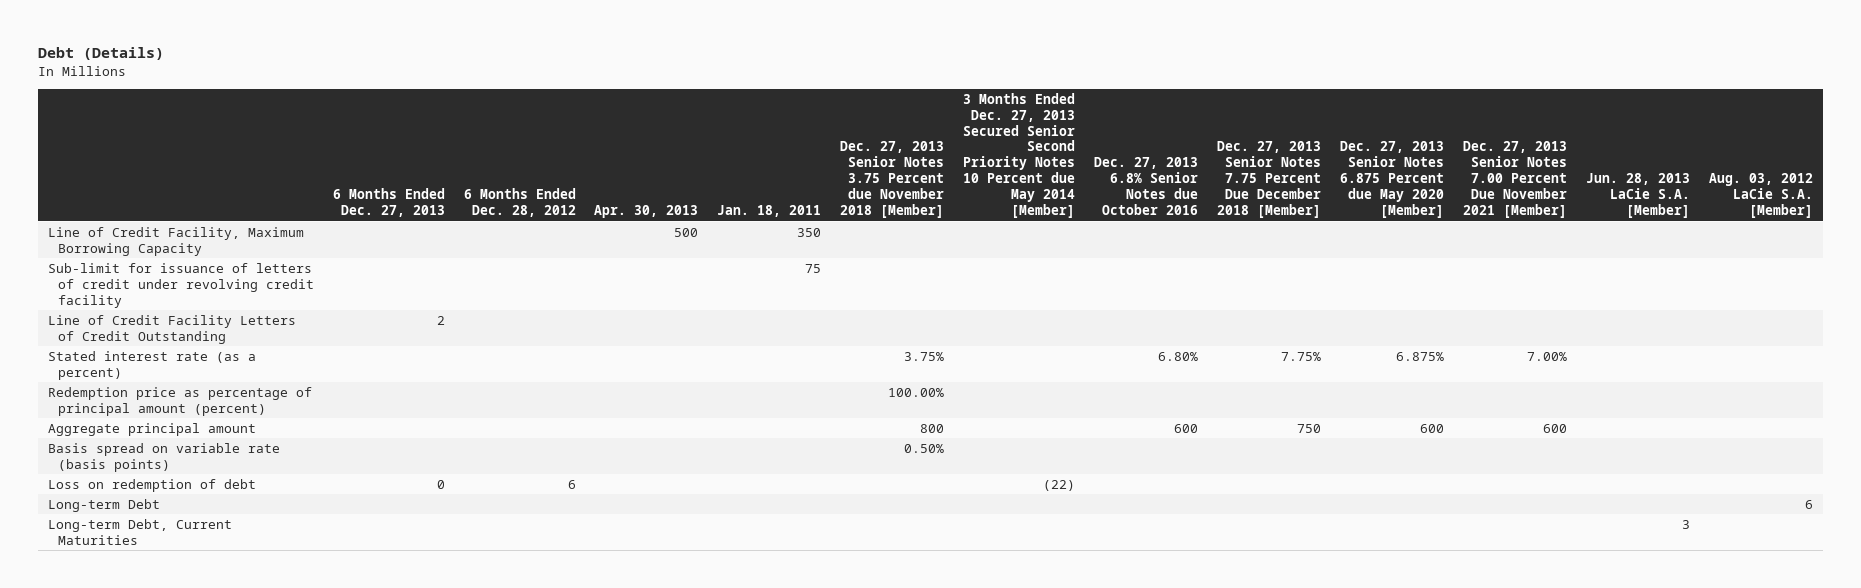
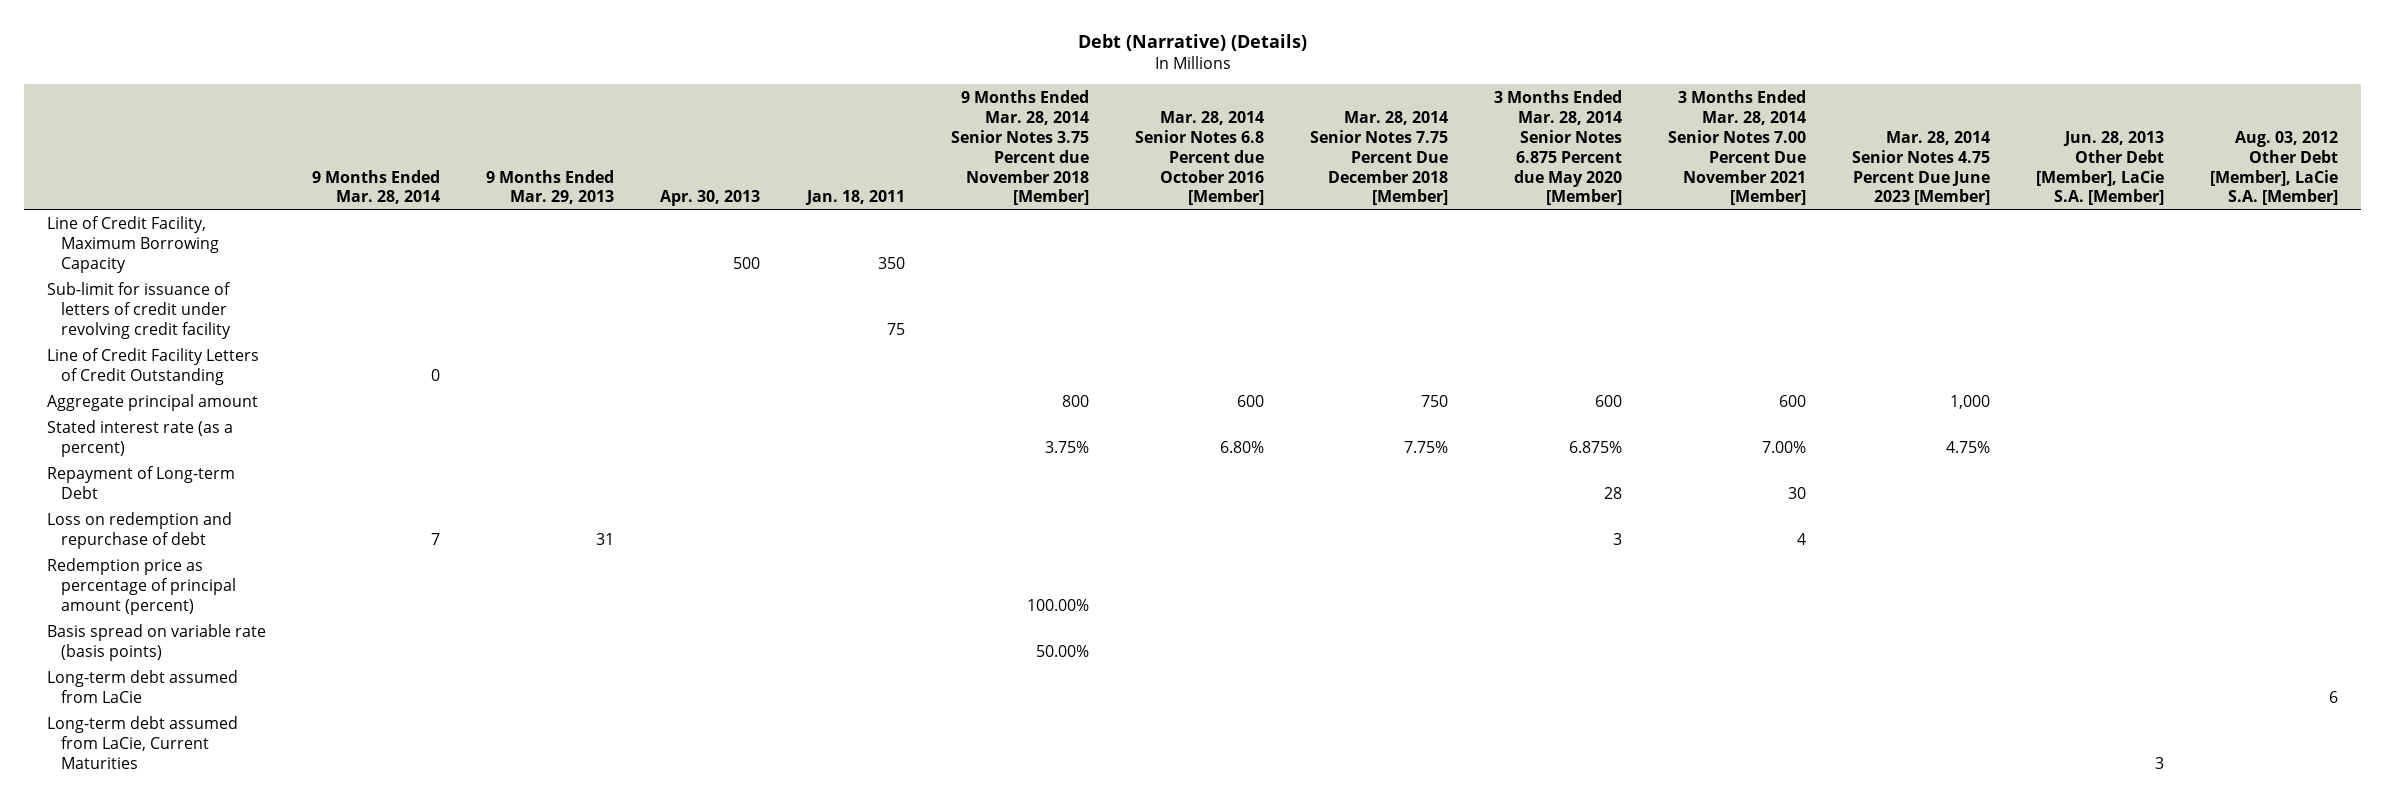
- Debt (Details)
+ Debt (Narrative) (Details)
- | 6 Months Ended Dec. 27, 2013 | 6 Months Ended Dec. 28, 2012 | Apr. 30, 2013 | Jan. 18, 2011 | Dec. 27, 2013 Senior Notes 3.75 Percent due November 2018 [Member] | 3 Months Ended Dec. 27, 2013 Secured Senior Second Priority Notes 10 Percent due May 2014 [Member] | Dec. 27, 2013 6.8% Senior Notes due October 2016 | Dec. 27, 2013 Senior Notes 7.75 Percent Due December 2018 [Member] | Dec. 27, 2013 Senior Notes 6.875 Percent due May 2020 [Member] | Dec. 27, 2013 Senior Notes 7.00 Percent Due November 2021 [Member] | Jun. 28, 2013 LaCie S.A. [Member] | Aug. 03, 2012 LaCie S.A. [Member]
+ | 9 Months Ended Mar. 28, 2014 | 9 Months Ended Mar. 29, 2013 | Apr. 30, 2013 | Jan. 18, 2011 | 9 Months Ended Mar. 28, 2014 Senior Notes 3.75 Percent due November 2018 [Member] | Mar. 28, 2014 Senior Notes 6.8 Percent due October 2016 [Member] | Mar. 28, 2014 Senior Notes 7.75 Percent Due December 2018 [Member] | 3 Months Ended Mar. 28, 2014 Senior Notes 6.875 Percent due May 2020 [Member] | 3 Months Ended Mar. 28, 2014 Senior Notes 7.00 Percent Due November 2021 [Member] | Mar. 28, 2014 Senior Notes 4.75 Percent Due June 2023 [Member] | Jun. 28, 2013 Other Debt [Member], LaCie S.A. [Member] | Aug. 03, 2012 Other Debt [Member], LaCie S.A. [Member]
moved up: Aggregate principal amount | | | | | 800 | 600 | 750 | 600 | 600 | 1,000 | |
+ Repayment of Long-term Debt | | | | | | | | 28 | 30 | | |
+ Loss on redemption and repurchase of debt | 7 | 31 | | | | | | 3 | 4 | | |
- Loss on redemption of debt | 0 | 6 | | | | (22) | | | | | |
- Long-term Debt | | | | | | | | | | | | 6
- Long-term Debt, Current Maturities | | | | | | | | | | | 3 |
+ Long-term debt assumed from LaCie | | | | | | | | | | | | 6
+ Long-term debt assumed from LaCie, Current Maturities | | | | | | | | | | | 3 |

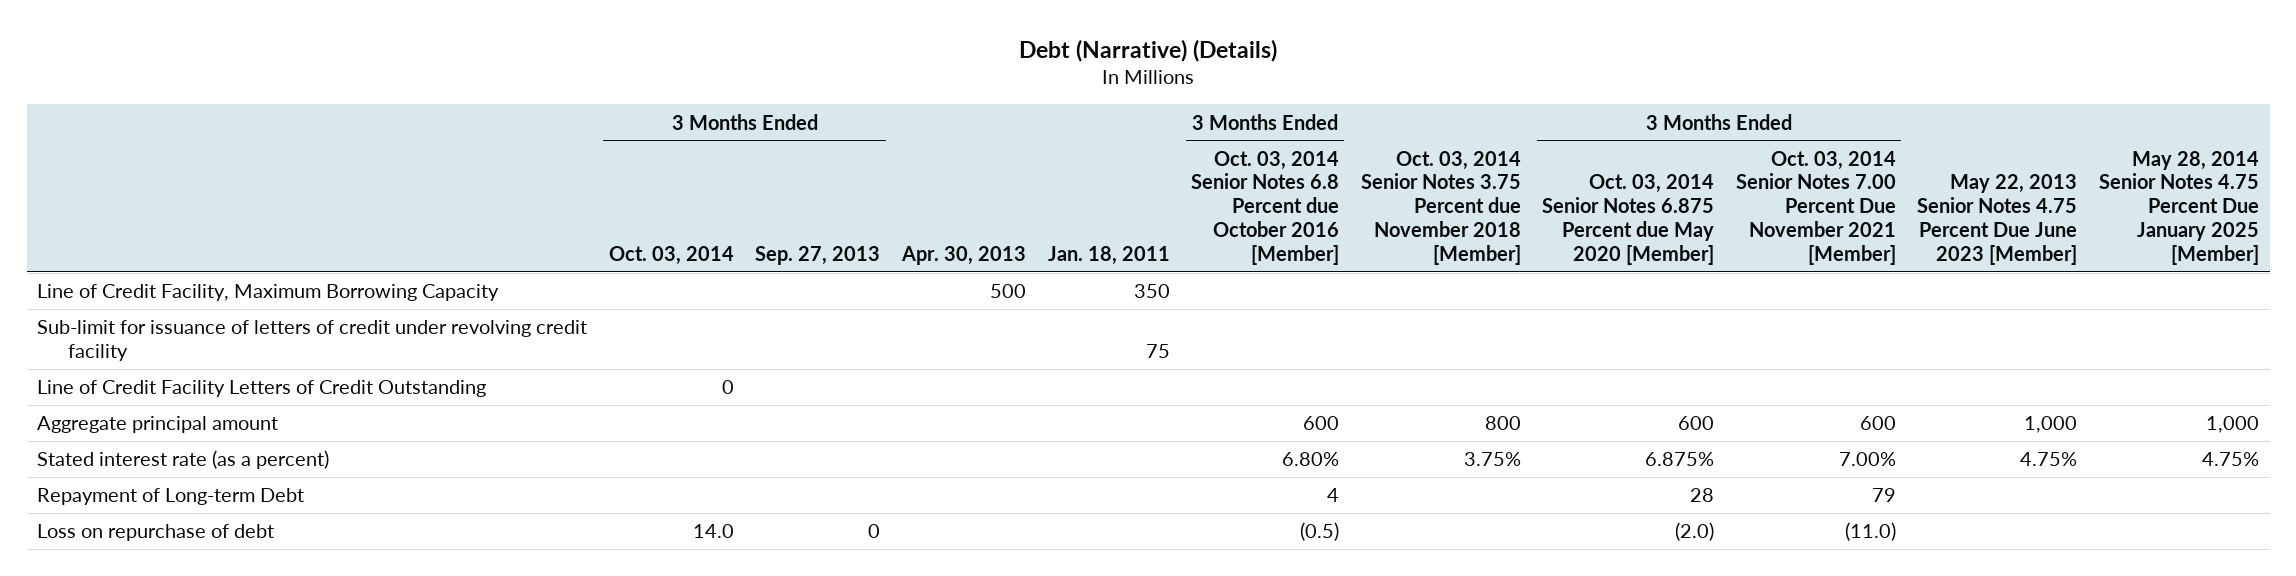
- | 9 Months Ended Mar. 28, 2014 | 9 Months Ended Mar. 29, 2013 | Apr. 30, 2013 | Jan. 18, 2011 | 9 Months Ended Mar. 28, 2014 Senior Notes 3.75 Percent due November 2018 [Member] | Mar. 28, 2014 Senior Notes 6.8 Percent due October 2016 [Member] | Mar. 28, 2014 Senior Notes 7.75 Percent Due December 2018 [Member] | 3 Months Ended Mar. 28, 2014 Senior Notes 6.875 Percent due May 2020 [Member] | 3 Months Ended Mar. 28, 2014 Senior Notes 7.00 Percent Due November 2021 [Member] | Mar. 28, 2014 Senior Notes 4.75 Percent Due June 2023 [Member] | Jun. 28, 2013 Other Debt [Member], LaCie S.A. [Member] | Aug. 03, 2012 Other Debt [Member], LaCie S.A. [Member]
+ | 3 Months Ended Oct. 03, 2014 | 3 Months Ended Sep. 27, 2013 | Apr. 30, 2013 | Jan. 18, 2011 | 3 Months Ended Oct. 03, 2014 Senior Notes 6.8 Percent due October 2016 [Member] | Oct. 03, 2014 Senior Notes 3.75 Percent due November 2018 [Member] | 3 Months Ended Oct. 03, 2014 Senior Notes 6.875 Percent due May 2020 [Member] | 3 Months Ended Oct. 03, 2014 Senior Notes 7.00 Percent Due November 2021 [Member] | May 22, 2013 Senior Notes 4.75 Percent Due June 2023 [Member] | May 28, 2014 Senior Notes 4.75 Percent Due January 2025 [Member]
- Loss on redemption and repurchase of debt | 7 | 31 | | | | | | 3 | 4 | | |
- Redemption price as percentage of principal amount (percent) | | | | | 100.00% | | | | | | |
- Basis spread on variable rate (basis points) | | | | | 50.00% | | | | | | |
- Long-term debt assumed from LaCie | | | | | | | | | | | | 6
- Long-term debt assumed from LaCie, Current Maturities | | | | | | | | | | | 3 |
+ Loss on repurchase of debt | 14.0 | 0 | | | (0.5) | | (2.0) | (11.0) | |

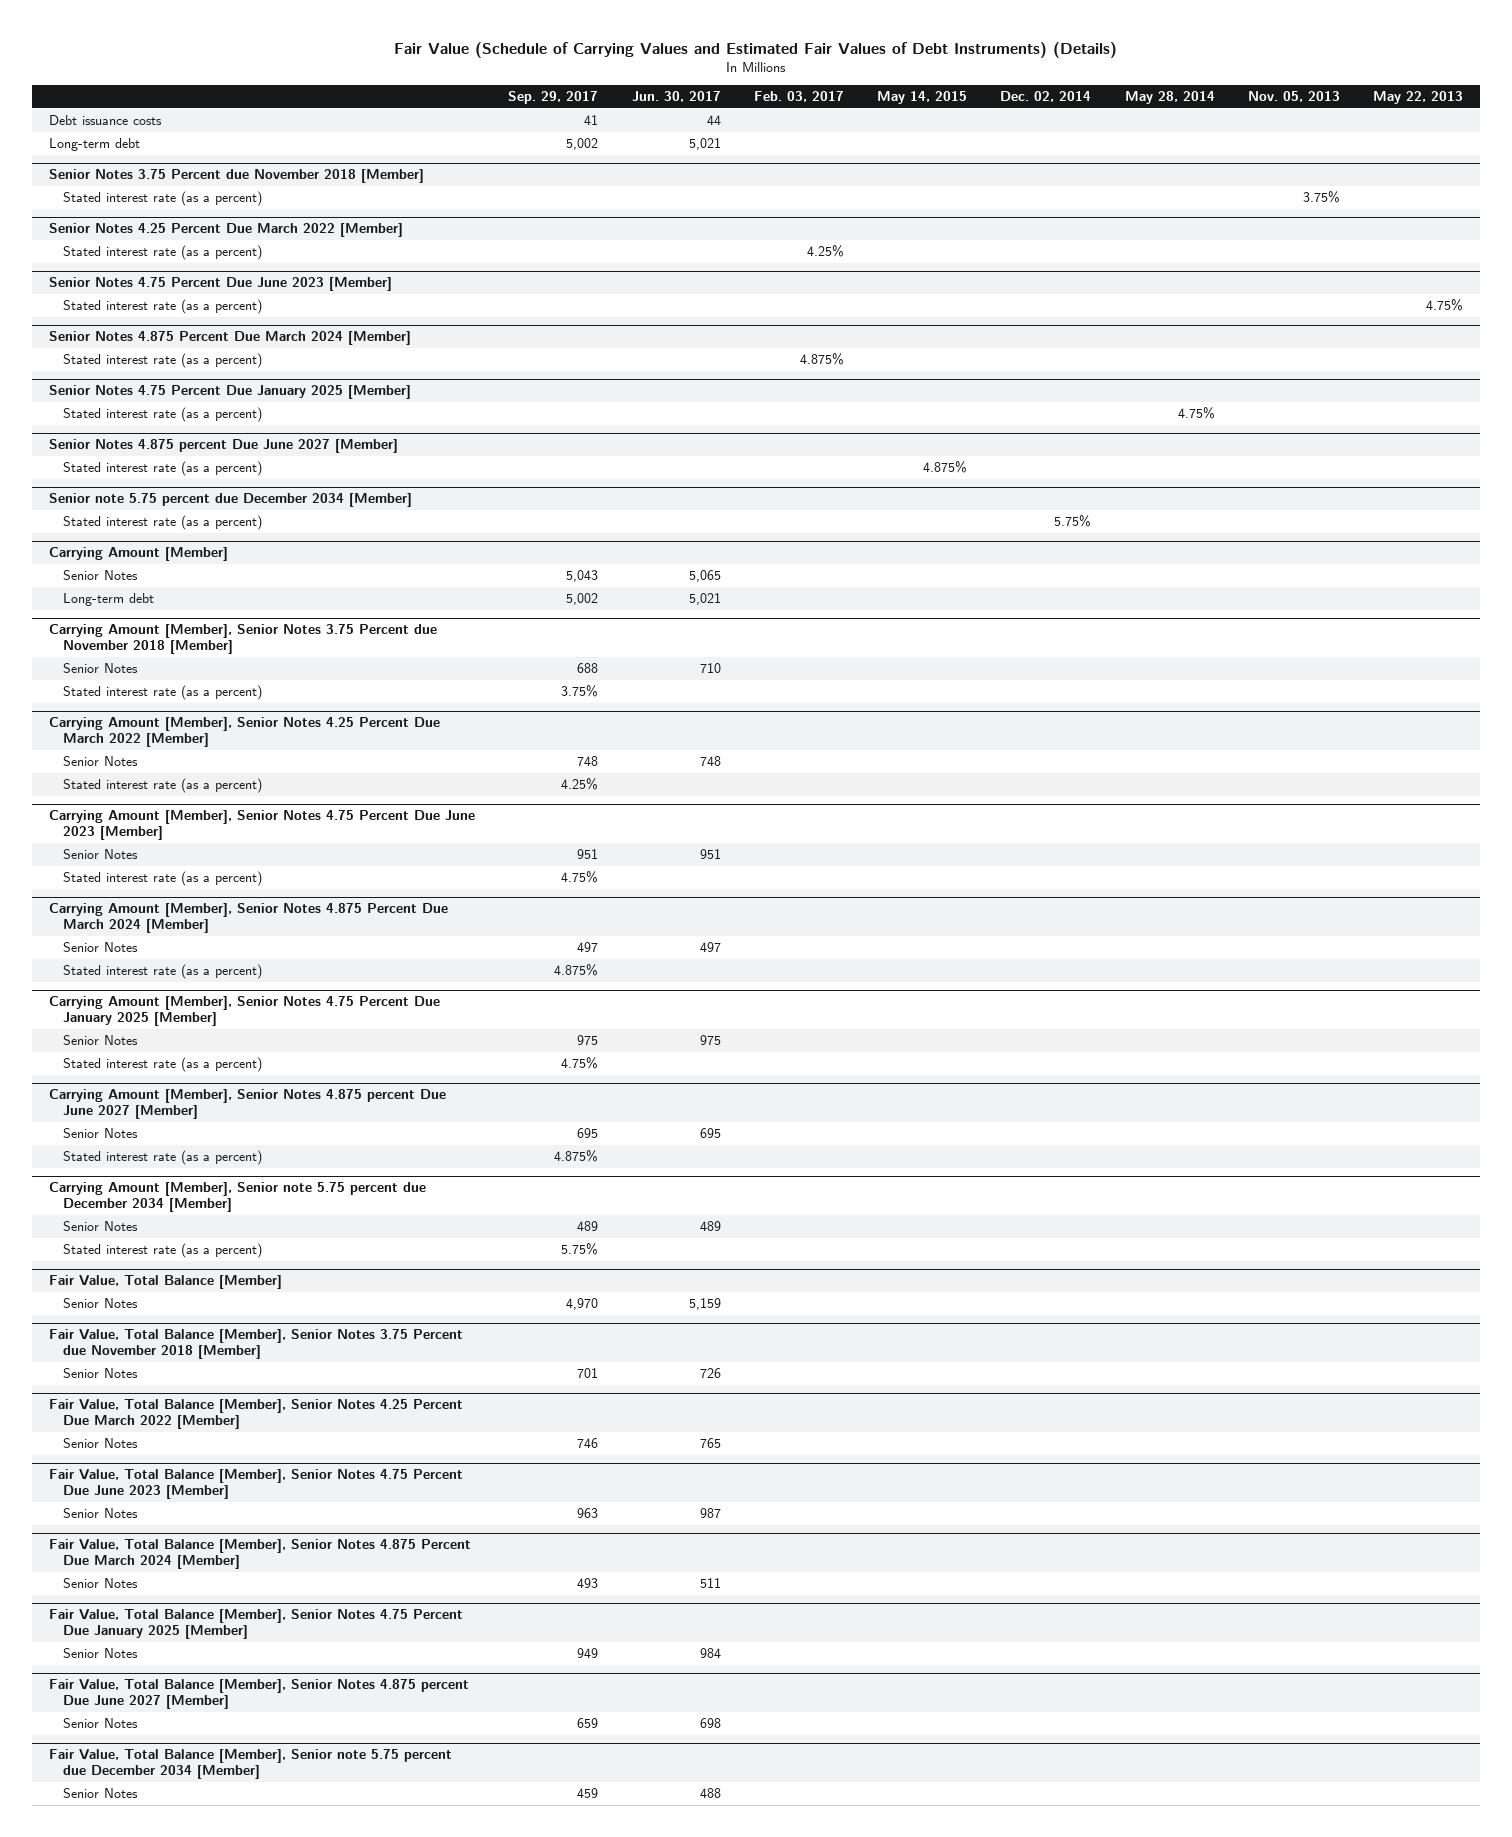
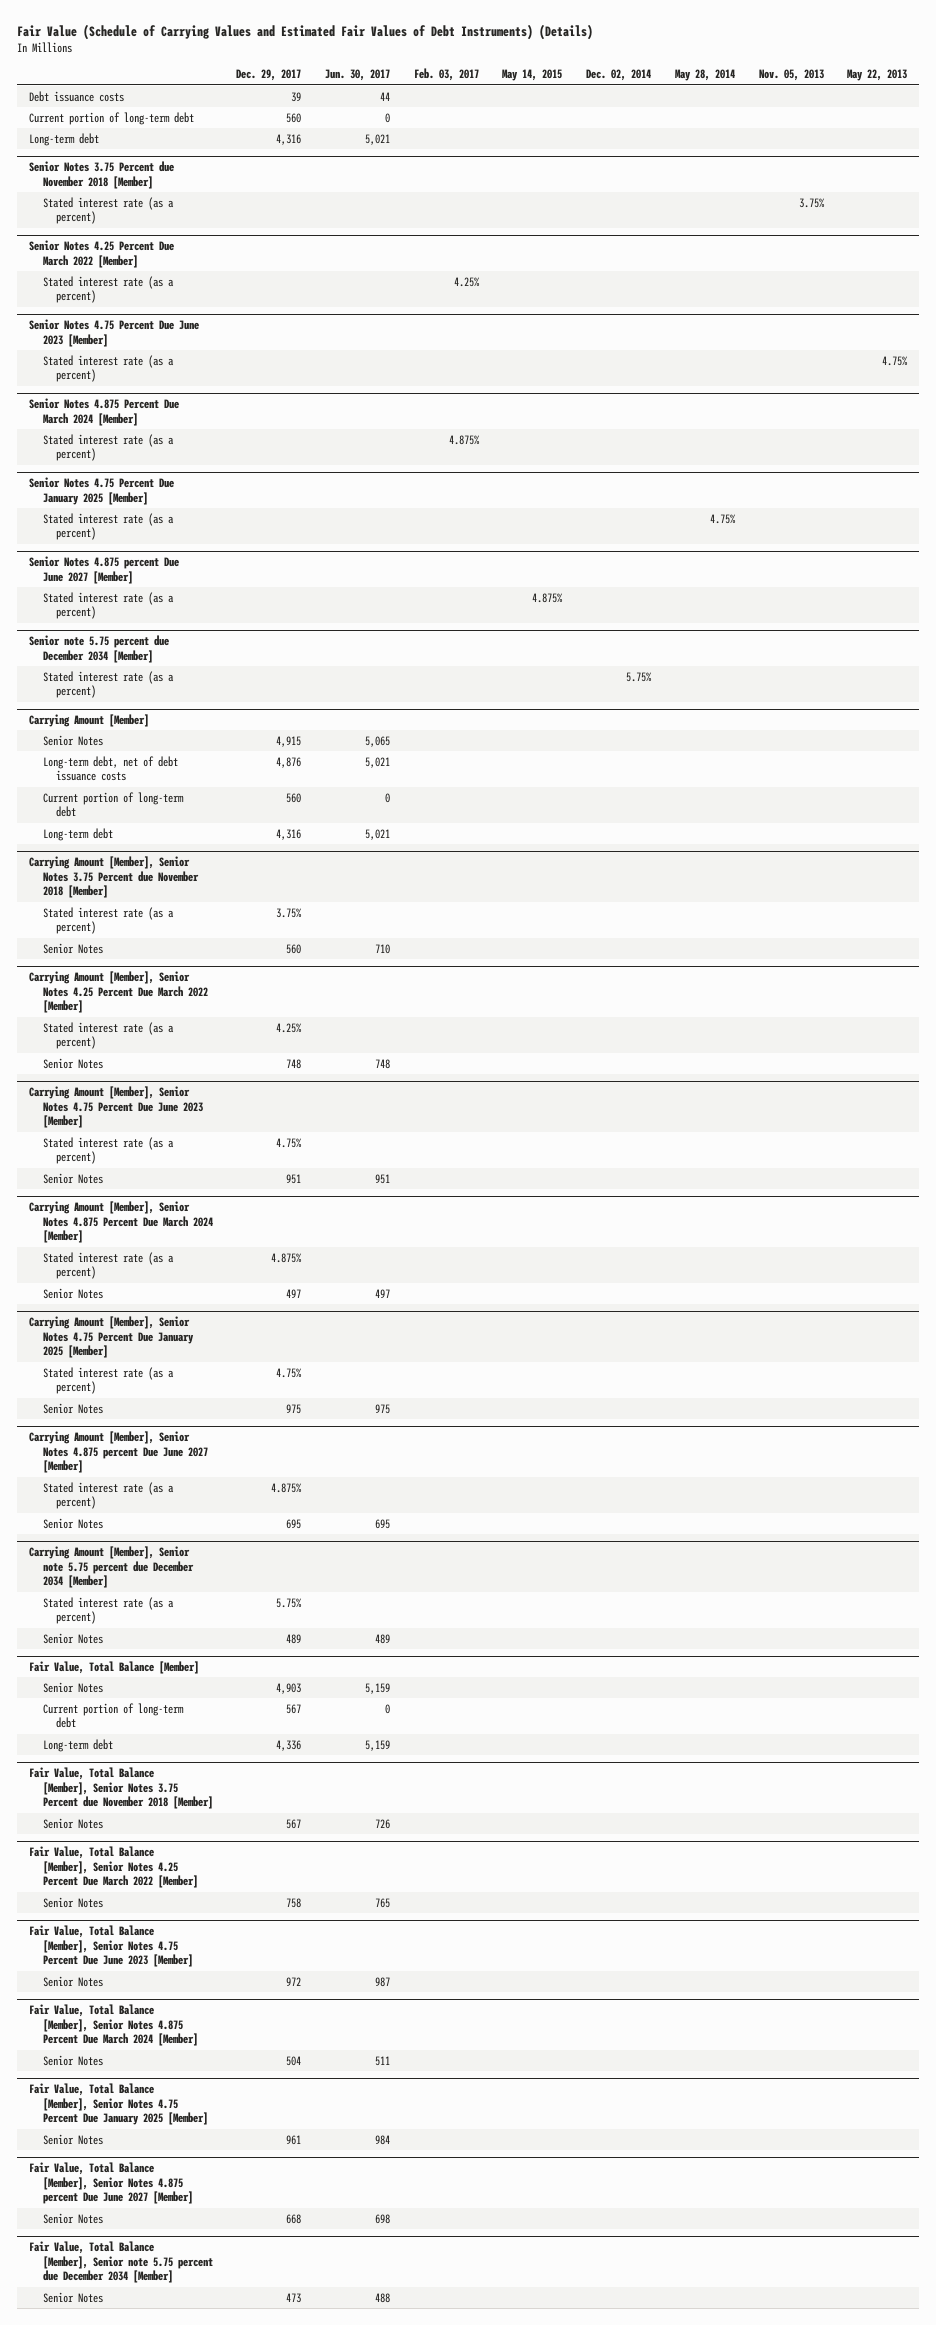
- | Sep. 29, 2017 | Jun. 30, 2017 | Feb. 03, 2017 | May 14, 2015 | Dec. 02, 2014 | May 28, 2014 | Nov. 05, 2013 | May 22, 2013
+ | Dec. 29, 2017 | Jun. 30, 2017 | Feb. 03, 2017 | May 14, 2015 | Dec. 02, 2014 | May 28, 2014 | Nov. 05, 2013 | May 22, 2013
+ Current portion of long-term debt | 560 | 0 | | | | | |
@ Carrying Amount [Member]
+ Long-term debt, net of debt issuance costs | 4,876 | 5,021 | | | | | |
+ Current portion of long-term debt | 560 | 0 | | | | | |
@ Carrying Amount [Member], Senior Notes 3.75 Percent due November 2018 [Member]
moved down: Senior Notes | 560 | 710 | | | | | |
@ Carrying Amount [Member], Senior Notes 4.25 Percent Due March 2022 [Member]
moved down: Senior Notes | 748 | 748 | | | | | |
@ Carrying Amount [Member], Senior Notes 4.75 Percent Due June 2023 [Member]
moved down: Senior Notes | 951 | 951 | | | | | |
@ Carrying Amount [Member], Senior Notes 4.875 Percent Due March 2024 [Member]
moved down: Senior Notes | 497 | 497 | | | | | |
@ Carrying Amount [Member], Senior Notes 4.75 Percent Due January 2025 [Member]
moved down: Senior Notes | 975 | 975 | | | | | |
@ Carrying Amount [Member], Senior Notes 4.875 percent Due June 2027 [Member]
moved down: Senior Notes | 695 | 695 | | | | | |
@ Carrying Amount [Member], Senior note 5.75 percent due December 2034 [Member]
moved down: Senior Notes | 489 | 489 | | | | | |
@ Fair Value, Total Balance [Member]
+ Current portion of long-term debt | 567 | 0 | | | | | |
+ Long-term debt | 4,336 | 5,159 | | | | | |

